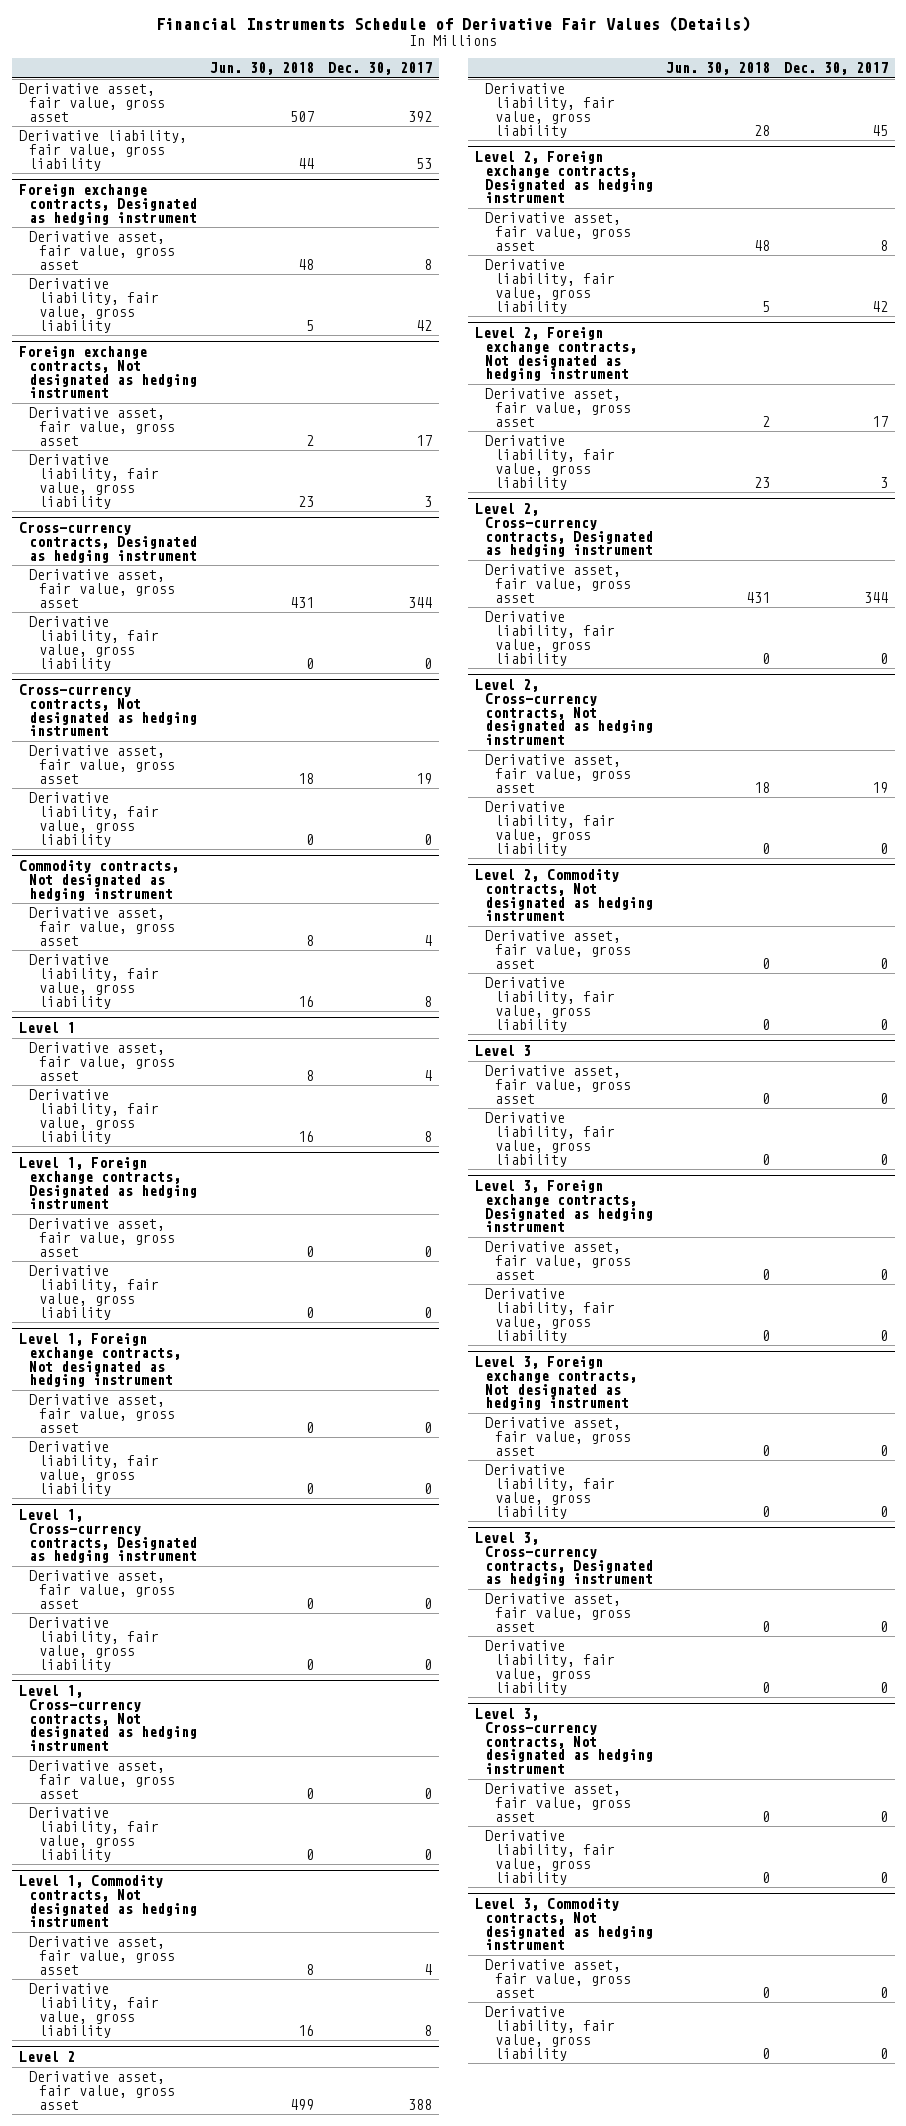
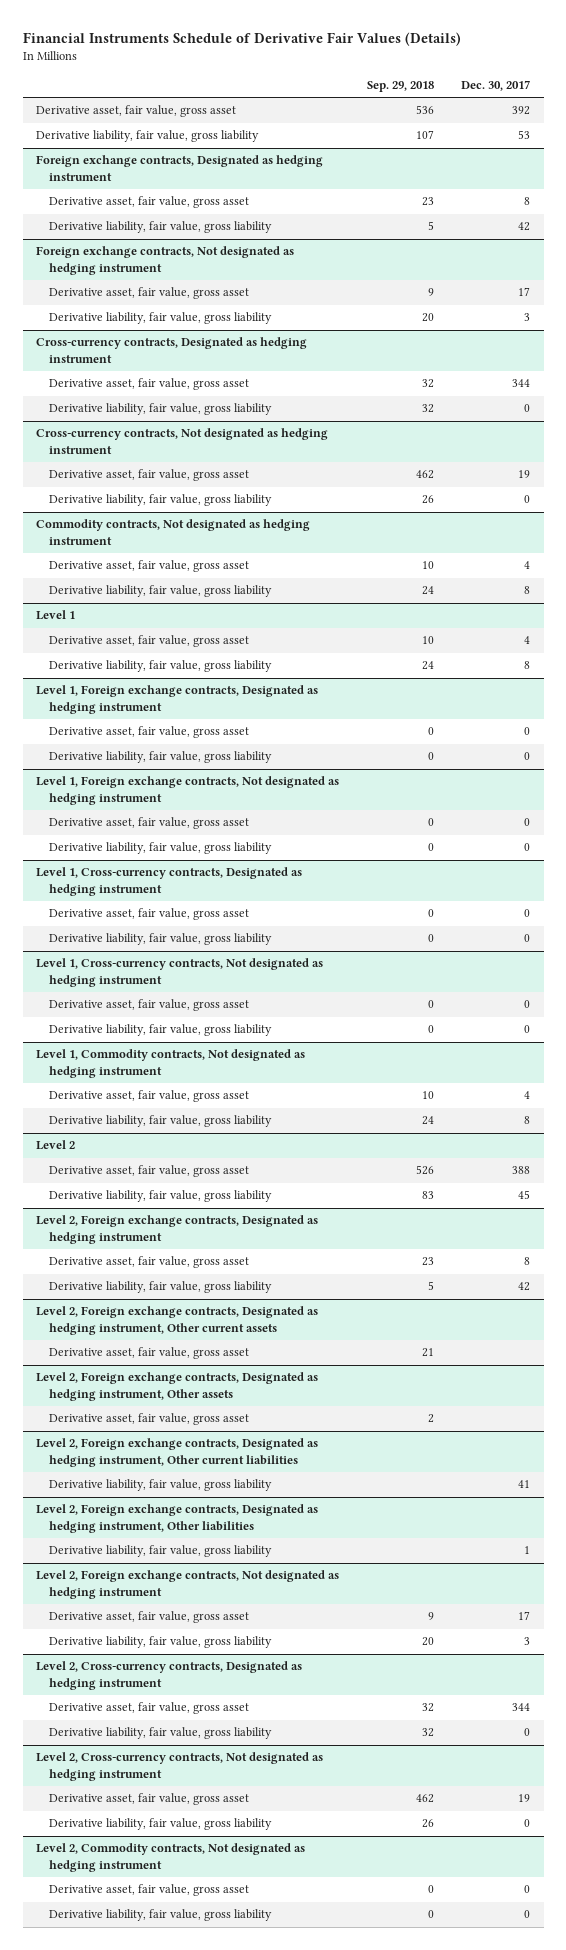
- | Jun. 30, 2018 | Dec. 30, 2017
+ | Sep. 29, 2018 | Dec. 30, 2017
+ Level 2, Foreign exchange contracts, Designated as hedging instrument, Other current assets
+ Derivative asset, fair value, gross asset | 21 |
+ Level 2, Foreign exchange contracts, Designated as hedging instrument, Other assets
+ Derivative asset, fair value, gross asset | 2 |
+ Level 2, Foreign exchange contracts, Designated as hedging instrument, Other current liabilities
+ Derivative liability, fair value, gross liability | | 41
+ Level 2, Foreign exchange contracts, Designated as hedging instrument, Other liabilities
+ Derivative liability, fair value, gross liability | | 1
- Level 3
- Derivative asset, fair value, gross asset | 0 | 0
- Derivative liability, fair value, gross liability | 0 | 0
- Level 3, Foreign exchange contracts, Designated as hedging instrument
- Derivative asset, fair value, gross asset | 0 | 0
- Derivative liability, fair value, gross liability | 0 | 0
- Level 3, Foreign exchange contracts, Not designated as hedging instrument
- Derivative asset, fair value, gross asset | 0 | 0
- Derivative liability, fair value, gross liability | 0 | 0
- Level 3, Cross-currency contracts, Designated as hedging instrument
- Derivative asset, fair value, gross asset | 0 | 0
- Derivative liability, fair value, gross liability | 0 | 0
- Level 3, Cross-currency contracts, Not designated as hedging instrument
- Derivative asset, fair value, gross asset | 0 | 0
- Derivative liability, fair value, gross liability | 0 | 0
- Level 3, Commodity contracts, Not designated as hedging instrument
- Derivative asset, fair value, gross asset | 0 | 0
- Derivative liability, fair value, gross liability | 0 | 0

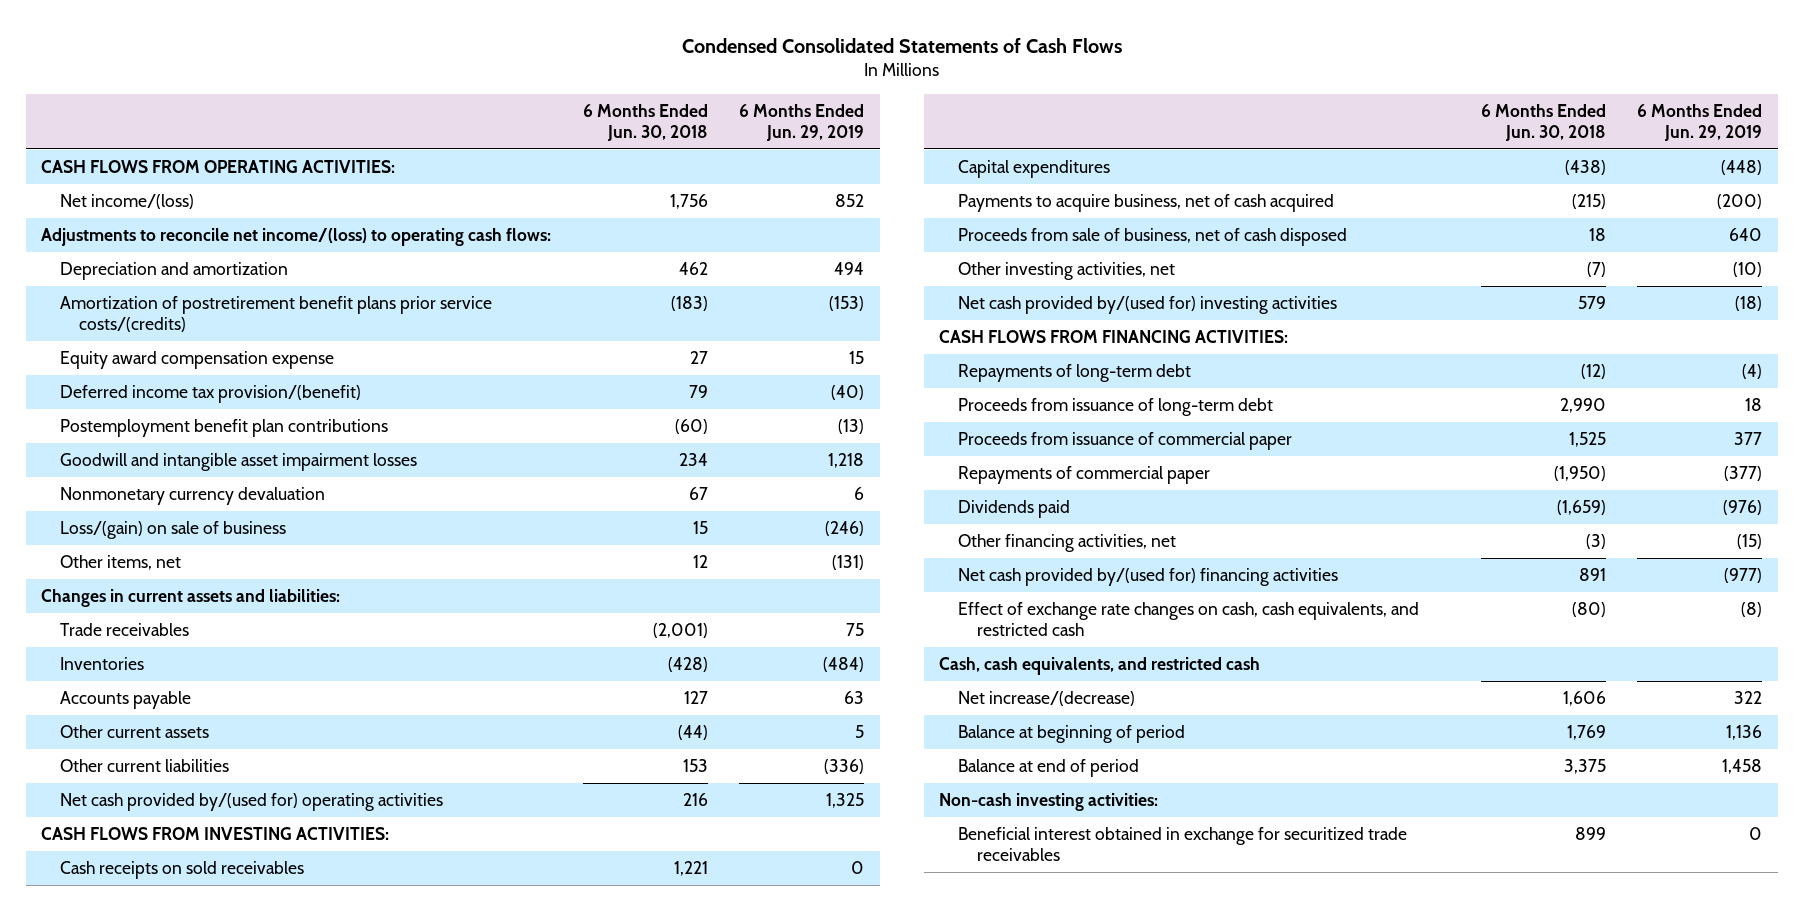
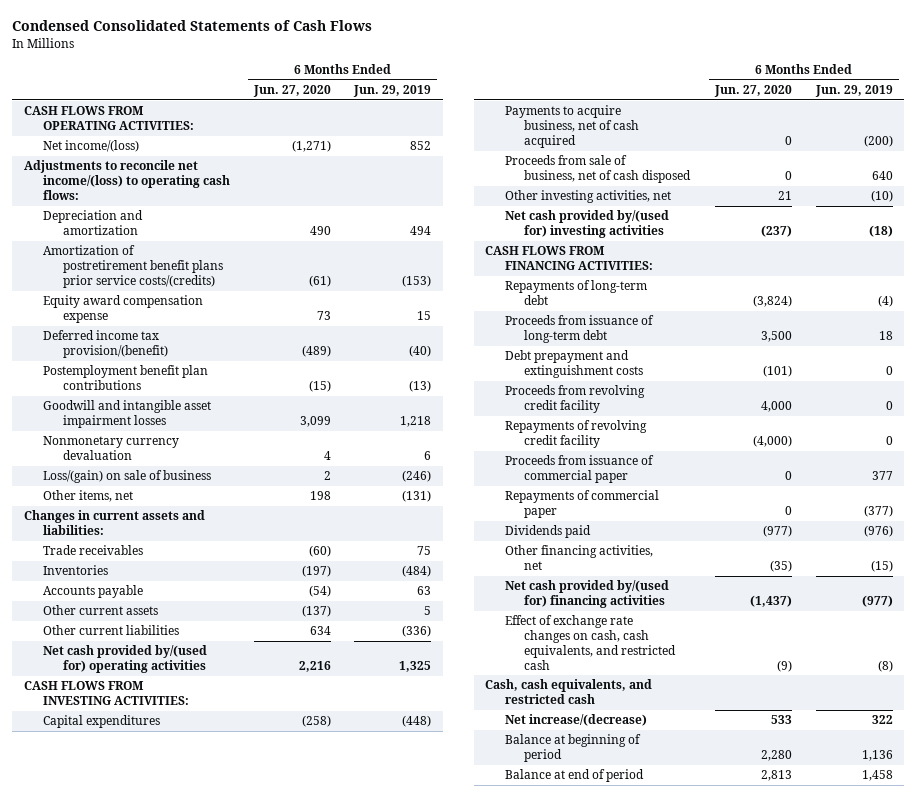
- | 6 Months Ended Jun. 30, 2018 | 6 Months Ended Jun. 29, 2019
+ | 6 Months Ended Jun. 27, 2020 | 6 Months Ended Jun. 29, 2019
- Cash receipts on sold receivables | 1,221 | 0
+ Debt prepayment and extinguishment costs | (101) | 0
+ Proceeds from revolving credit facility | 4,000 | 0
+ Repayments of revolving credit facility | (4,000) | 0
- Non-cash investing activities:
- Beneficial interest obtained in exchange for securitized trade receivables | 899 | 0

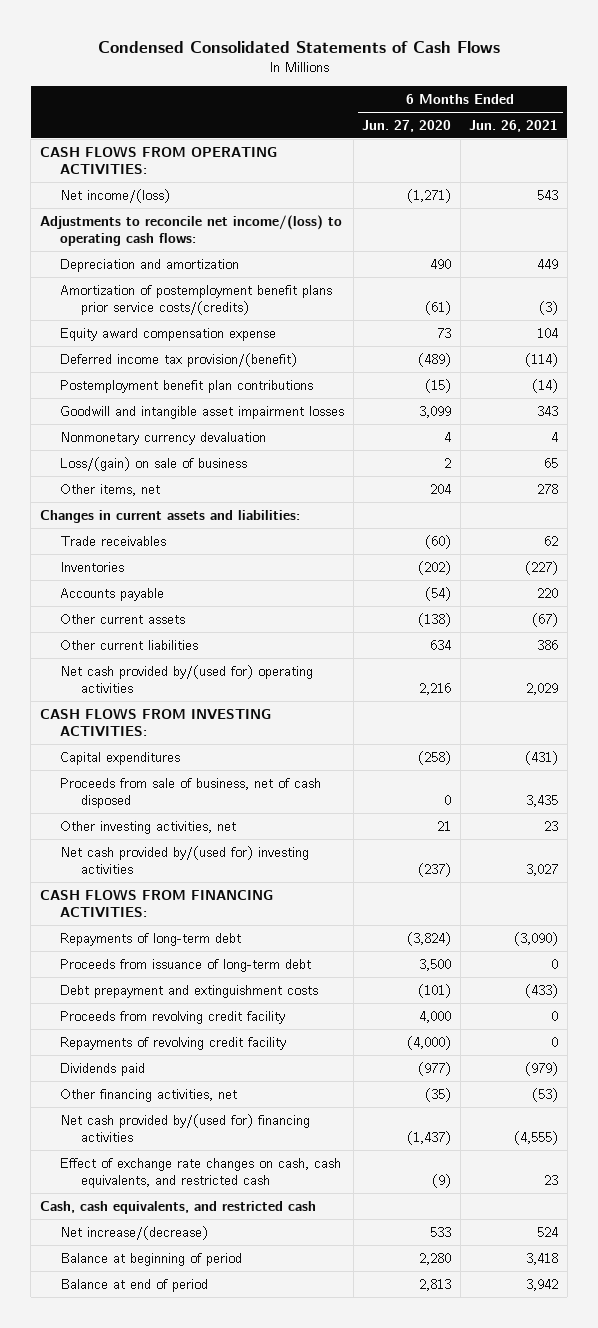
- | 6 Months Ended Jun. 27, 2020 | 6 Months Ended Jun. 29, 2019
+ | 6 Months Ended Jun. 27, 2020 | 6 Months Ended Jun. 26, 2021
- Amortization of postretirement benefit plans prior service costs/(credits) | (61) | (153)
+ Amortization of postemployment benefit plans prior service costs/(credits) | (61) | (3)
- Other items, net | 198 | (131)
+ Other items, net | 204 | 278
- Inventories | (197) | (484)
+ Inventories | (202) | (227)
- Other current assets | (137) | 5
+ Other current assets | (138) | (67)
- Payments to acquire business, net of cash acquired | 0 | (200)
- Proceeds from issuance of commercial paper | 0 | 377
- Repayments of commercial paper | 0 | (377)

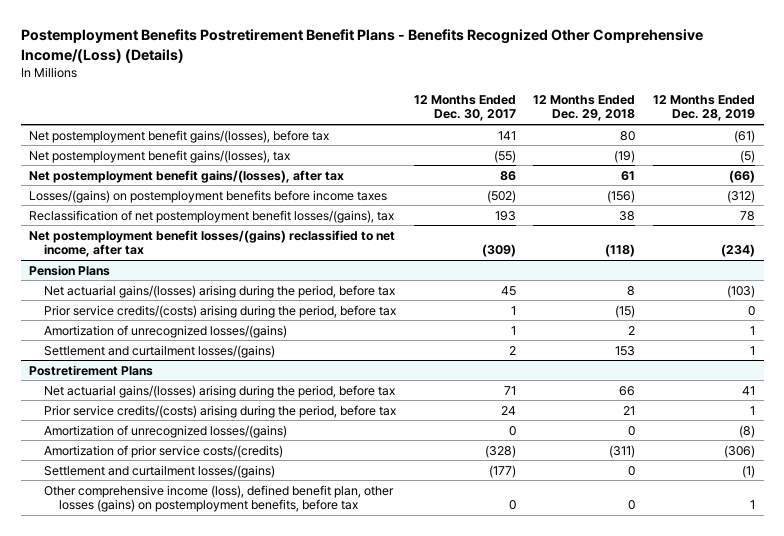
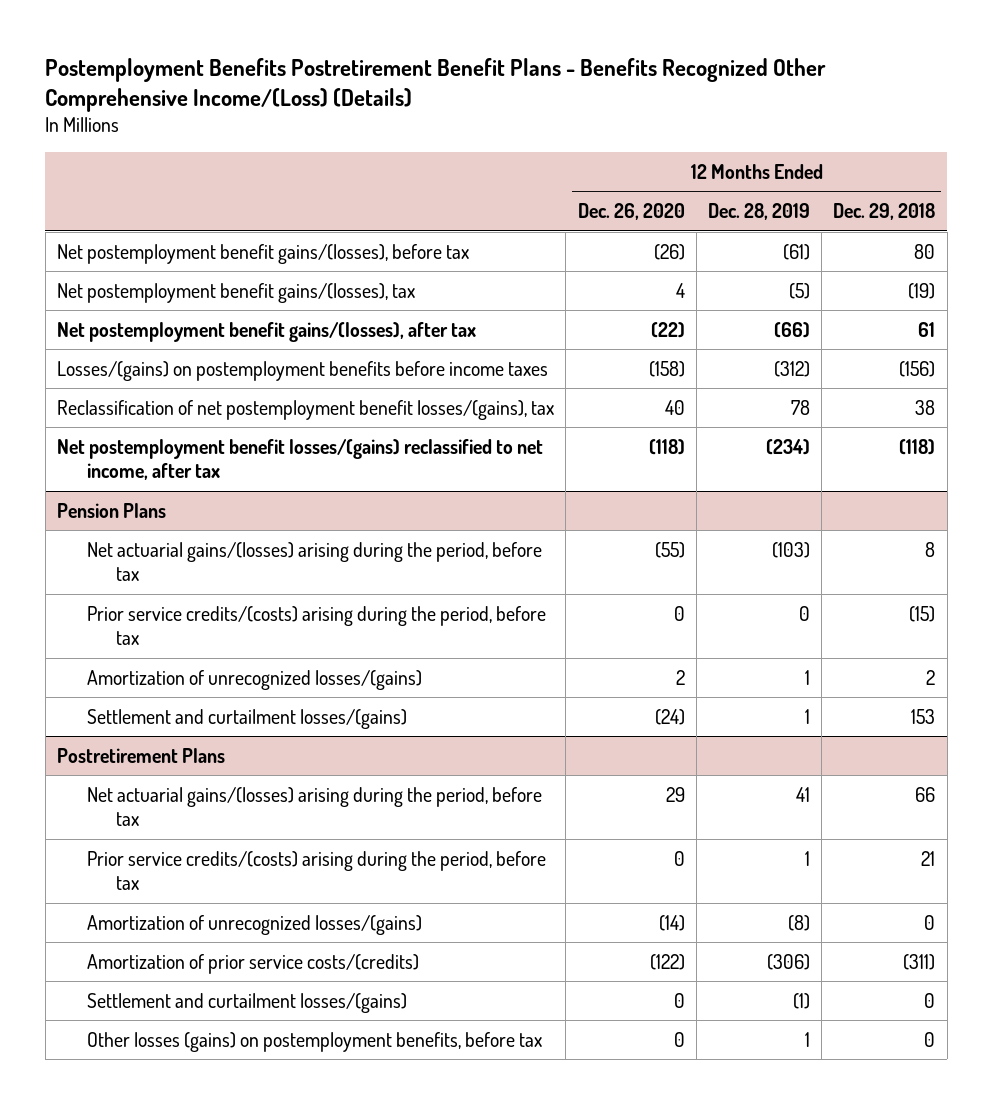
- | 12 Months Ended Dec. 30, 2017 | 12 Months Ended Dec. 29, 2018 | 12 Months Ended Dec. 28, 2019
+ | 12 Months Ended Dec. 26, 2020 | 12 Months Ended Dec. 28, 2019 | 12 Months Ended Dec. 29, 2018
@ Postretirement Plans
- Other comprehensive income (loss), defined benefit plan, other losses (gains) on postemployment benefits, before tax | 0 | 0 | 1
+ Other losses (gains) on postemployment benefits, before tax | 0 | 1 | 0

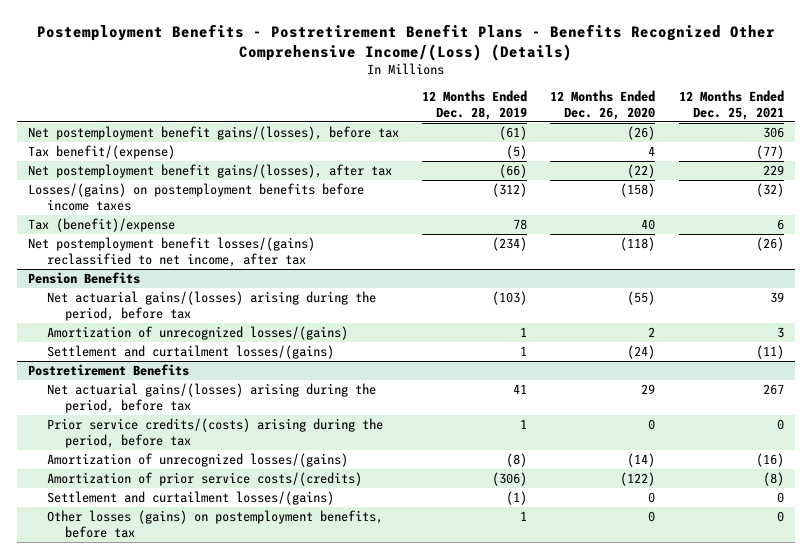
- Postemployment Benefits Postretirement Benefit Plans - Benefits Recognized Other Comprehensive Income/(Loss) (Details)
+ Postemployment Benefits - Postretirement Benefit Plans - Benefits Recognized Other Comprehensive Income/(Loss) (Details)
- | 12 Months Ended Dec. 26, 2020 | 12 Months Ended Dec. 28, 2019 | 12 Months Ended Dec. 29, 2018
+ | 12 Months Ended Dec. 28, 2019 | 12 Months Ended Dec. 26, 2020 | 12 Months Ended Dec. 25, 2021
- Net postemployment benefit gains/(losses), tax | 4 | (5) | (19)
+ Tax benefit/(expense) | (5) | 4 | (77)
- Reclassification of net postemployment benefit losses/(gains), tax | 40 | 78 | 38
+ Tax (benefit)/expense | 78 | 40 | 6
- Pension Plans
+ Pension Benefits
- Prior service credits/(costs) arising during the period, before tax | 0 | 0 | (15)
- Postretirement Plans
+ Postretirement Benefits

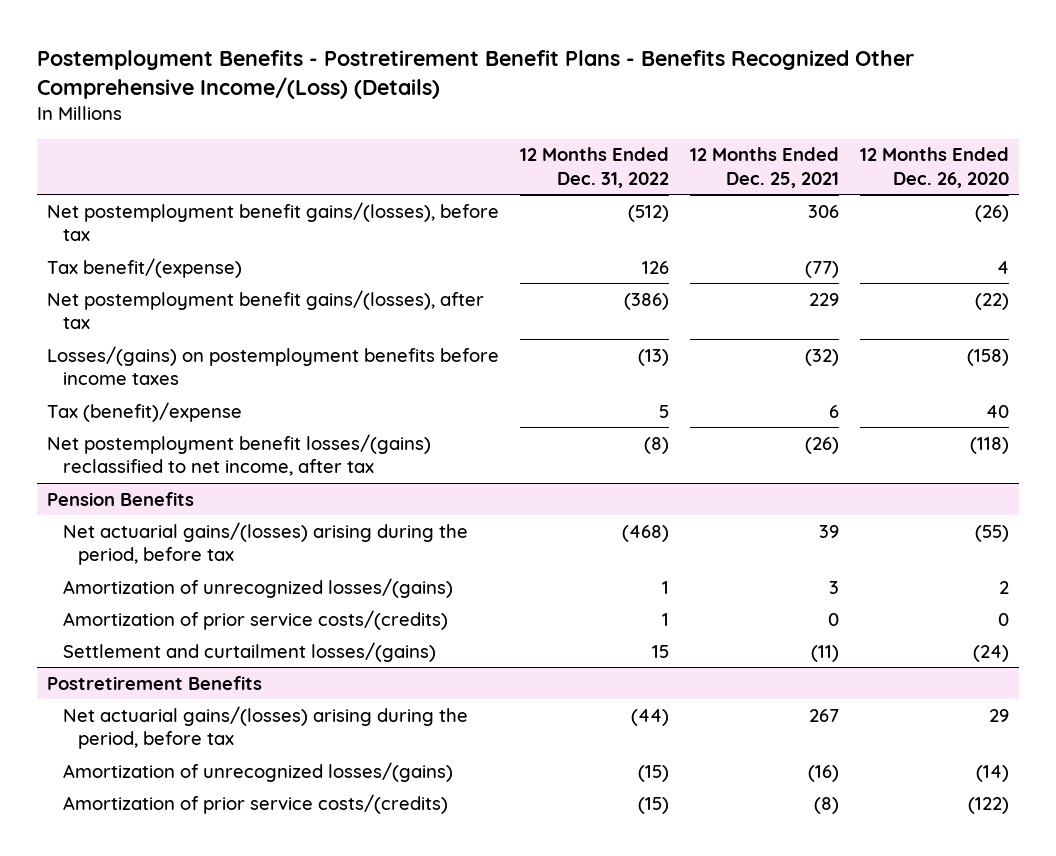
- | 12 Months Ended Dec. 28, 2019 | 12 Months Ended Dec. 26, 2020 | 12 Months Ended Dec. 25, 2021
+ | 12 Months Ended Dec. 31, 2022 | 12 Months Ended Dec. 25, 2021 | 12 Months Ended Dec. 26, 2020
@ Pension Benefits
+ Amortization of prior service costs/(credits) | 1 | 0 | 0
@ Postretirement Benefits
- Prior service credits/(costs) arising during the period, before tax | 1 | 0 | 0
- Settlement and curtailment losses/(gains) | (1) | 0 | 0
- Other losses (gains) on postemployment benefits, before tax | 1 | 0 | 0

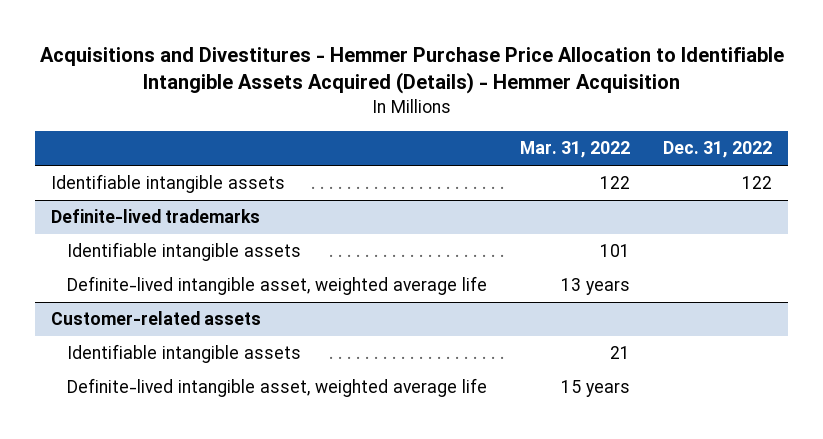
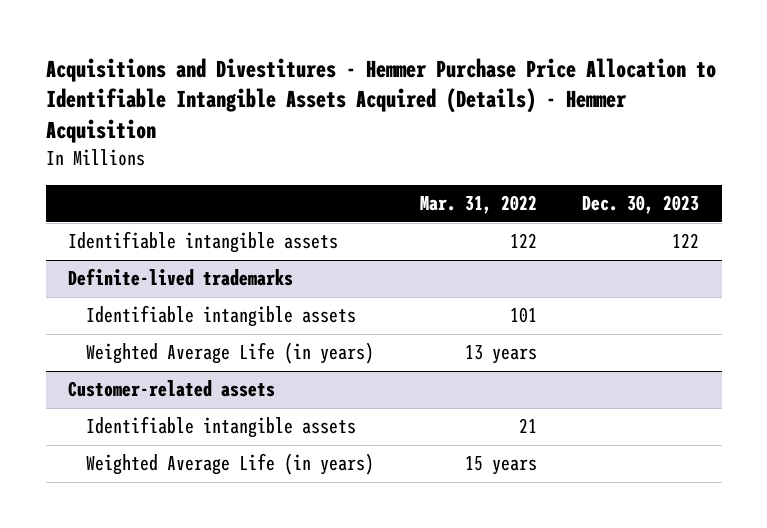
- | Mar. 31, 2022 | Dec. 31, 2022
+ | Mar. 31, 2022 | Dec. 30, 2023
@ Definite-lived trademarks
- Definite-lived intangible asset, weighted average life | 13 years |
+ Weighted Average Life (in years) | 13 years |
@ Customer-related assets
- Definite-lived intangible asset, weighted average life | 15 years |
+ Weighted Average Life (in years) | 15 years |

